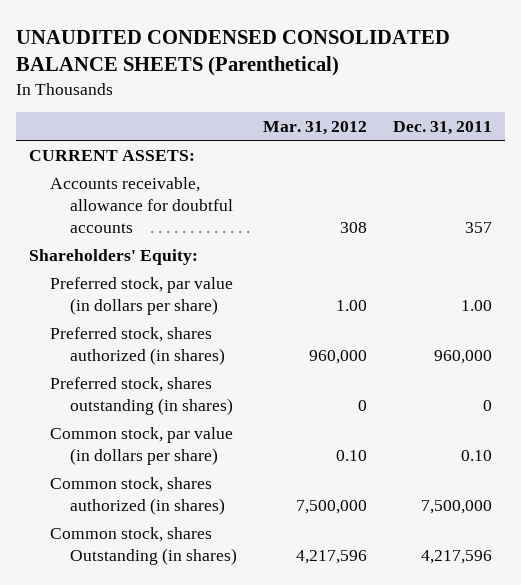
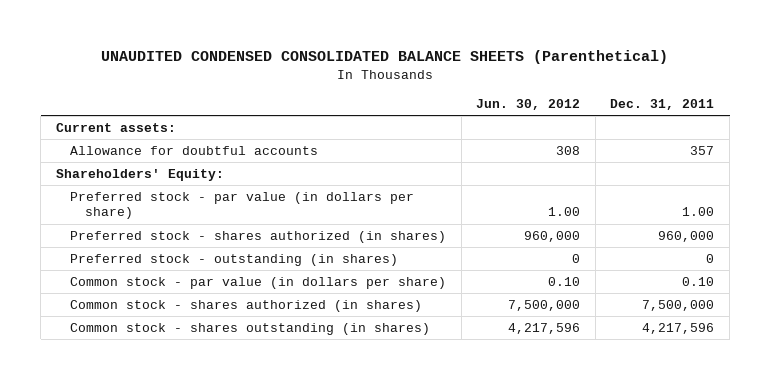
- | Mar. 31, 2012 | Dec. 31, 2011
+ | Jun. 30, 2012 | Dec. 31, 2011
- CURRENT ASSETS:
- Accounts receivable, allowance for doubtful accounts | 308 | 357
+ Current assets:
+ Allowance for doubtful accounts | 308 | 357
- Preferred stock, par value (in dollars per share) | 1.00 | 1.00
- Preferred stock, shares authorized (in shares) | 960,000 | 960,000
- Preferred stock, shares outstanding (in shares) | 0 | 0
- Common stock, par value (in dollars per share) | 0.10 | 0.10
- Common stock, shares authorized (in shares) | 7,500,000 | 7,500,000
- Common stock, shares Outstanding (in shares) | 4,217,596 | 4,217,596
+ Preferred stock - par value (in dollars per share) | 1.00 | 1.00
+ Preferred stock - shares authorized (in shares) | 960,000 | 960,000
+ Preferred stock - outstanding (in shares) | 0 | 0
+ Common stock - par value (in dollars per share) | 0.10 | 0.10
+ Common stock - shares authorized (in shares) | 7,500,000 | 7,500,000
+ Common stock - shares outstanding (in shares) | 4,217,596 | 4,217,596

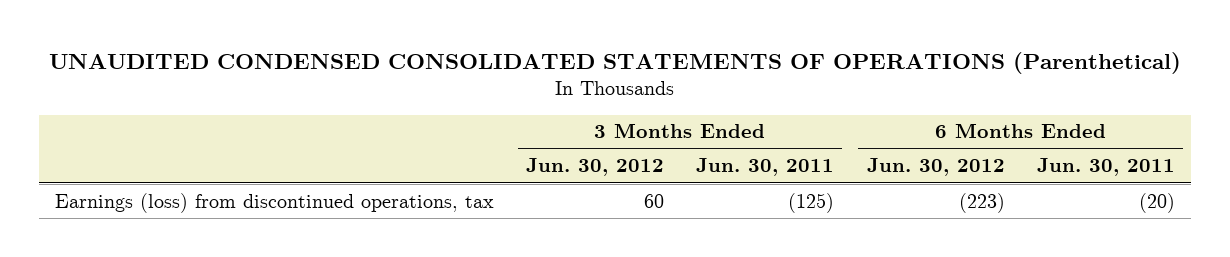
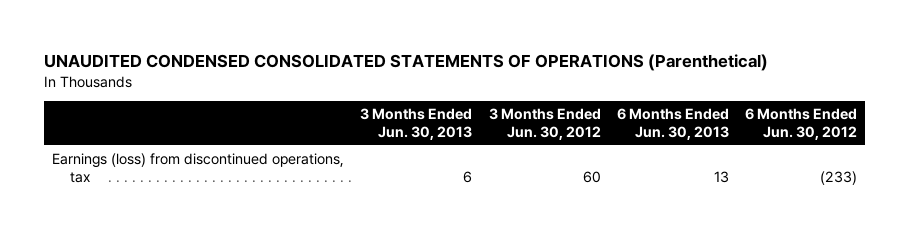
- | 3 Months Ended Jun. 30, 2012 | 3 Months Ended Jun. 30, 2011 | 6 Months Ended Jun. 30, 2012 | 6 Months Ended Jun. 30, 2011
+ | 3 Months Ended Jun. 30, 2013 | 3 Months Ended Jun. 30, 2012 | 6 Months Ended Jun. 30, 2013 | 6 Months Ended Jun. 30, 2012
- Earnings (loss) from discontinued operations, tax | 60 | (125) | (223) | (20)
+ Earnings (loss) from discontinued operations, tax | 6 | 60 | 13 | (233)

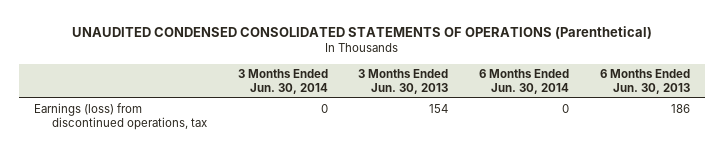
- | 3 Months Ended Jun. 30, 2013 | 3 Months Ended Jun. 30, 2012 | 6 Months Ended Jun. 30, 2013 | 6 Months Ended Jun. 30, 2012
+ | 3 Months Ended Jun. 30, 2014 | 3 Months Ended Jun. 30, 2013 | 6 Months Ended Jun. 30, 2014 | 6 Months Ended Jun. 30, 2013
- Earnings (loss) from discontinued operations, tax | 6 | 60 | 13 | (233)
+ Earnings (loss) from discontinued operations, tax | 0 | 154 | 0 | 186

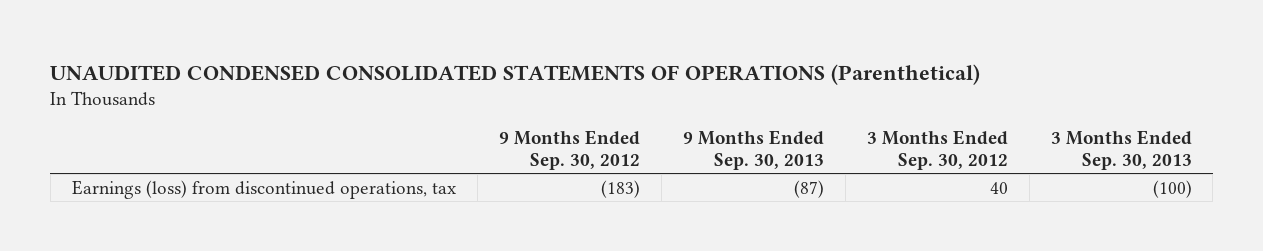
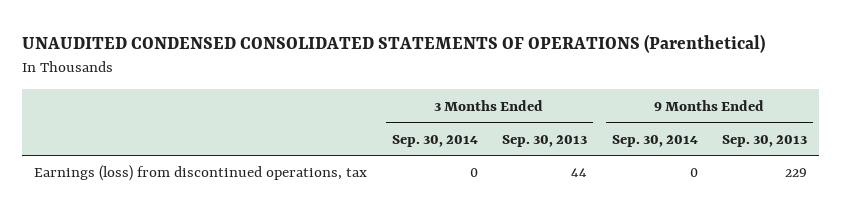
- | 9 Months Ended Sep. 30, 2012 | 9 Months Ended Sep. 30, 2013 | 3 Months Ended Sep. 30, 2012 | 3 Months Ended Sep. 30, 2013
+ | 3 Months Ended Sep. 30, 2014 | 3 Months Ended Sep. 30, 2013 | 9 Months Ended Sep. 30, 2014 | 9 Months Ended Sep. 30, 2013
- Earnings (loss) from discontinued operations, tax | (183) | (87) | 40 | (100)
+ Earnings (loss) from discontinued operations, tax | 0 | 44 | 0 | 229

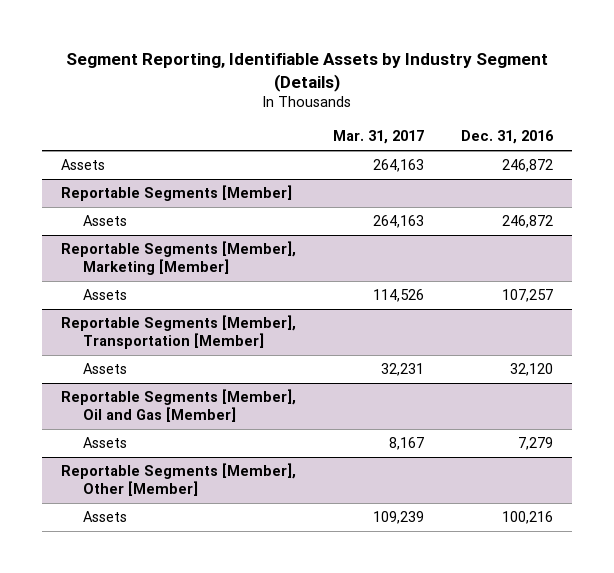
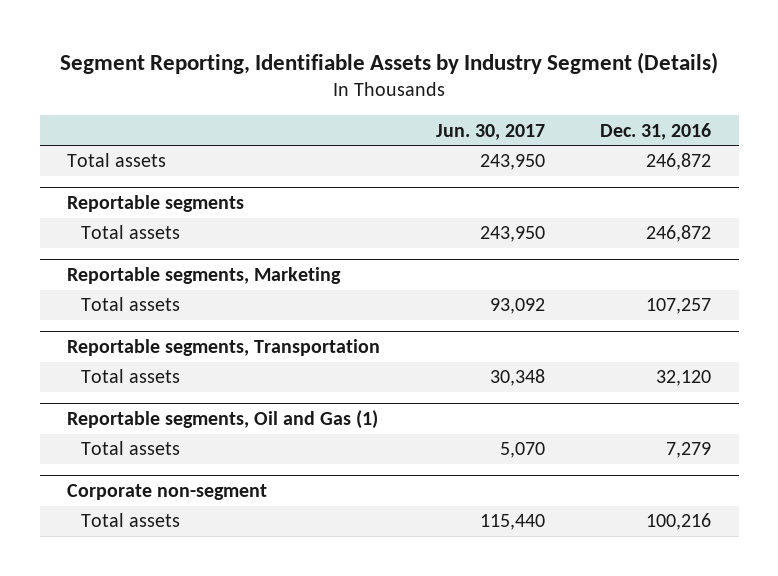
- | Mar. 31, 2017 | Dec. 31, 2016
+ | Jun. 30, 2017 | Dec. 31, 2016
- Assets | 264,163 | 246,872
- Reportable Segments [Member]
- Assets | 264,163 | 246,872
- Reportable Segments [Member], Marketing [Member]
- Assets | 114,526 | 107,257
- Reportable Segments [Member], Transportation [Member]
- Assets | 32,231 | 32,120
- Reportable Segments [Member], Oil and Gas [Member]
- Assets | 8,167 | 7,279
- Reportable Segments [Member], Other [Member]
- Assets | 109,239 | 100,216
+ Total assets | 243,950 | 246,872
+ Reportable segments
+ Total assets | 243,950 | 246,872
+ Reportable segments, Marketing
+ Total assets | 93,092 | 107,257
+ Reportable segments, Transportation
+ Total assets | 30,348 | 32,120
+ Reportable segments, Oil and Gas (1)
+ Total assets | 5,070 | 7,279
+ Corporate non-segment
+ Total assets | 115,440 | 100,216

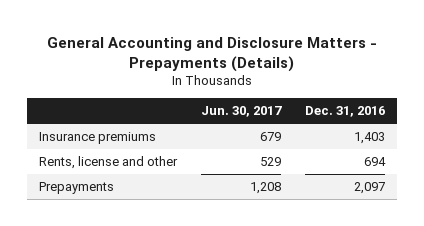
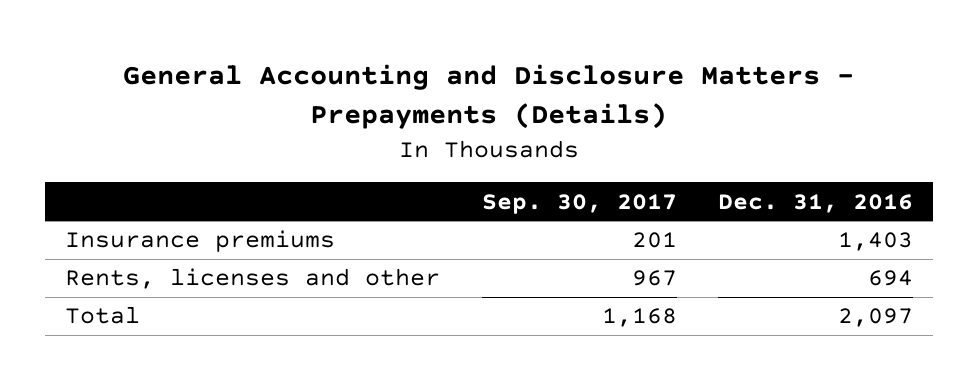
- | Jun. 30, 2017 | Dec. 31, 2016
+ | Sep. 30, 2017 | Dec. 31, 2016
- Rents, license and other | 529 | 694
- Prepayments | 1,208 | 2,097
+ Rents, licenses and other | 967 | 694
+ Total | 1,168 | 2,097

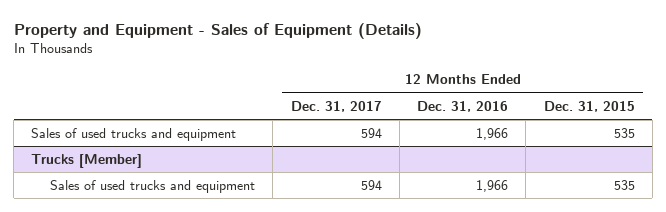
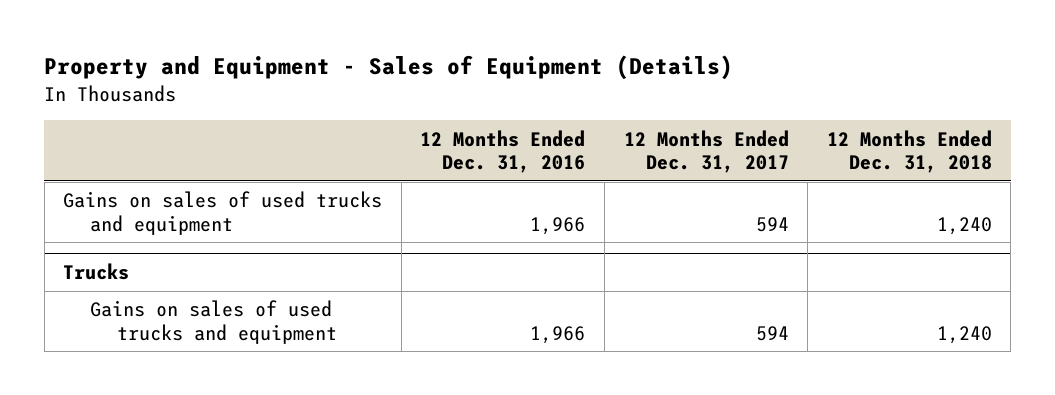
- | 12 Months Ended Dec. 31, 2017 | 12 Months Ended Dec. 31, 2016 | 12 Months Ended Dec. 31, 2015
+ | 12 Months Ended Dec. 31, 2016 | 12 Months Ended Dec. 31, 2017 | 12 Months Ended Dec. 31, 2018
- Sales of used trucks and equipment | 594 | 1,966 | 535
- Trucks [Member]
- Sales of used trucks and equipment | 594 | 1,966 | 535
+ Gains on sales of used trucks and equipment | 1,966 | 594 | 1,240
+ Trucks
+ Gains on sales of used trucks and equipment | 1,966 | 594 | 1,240

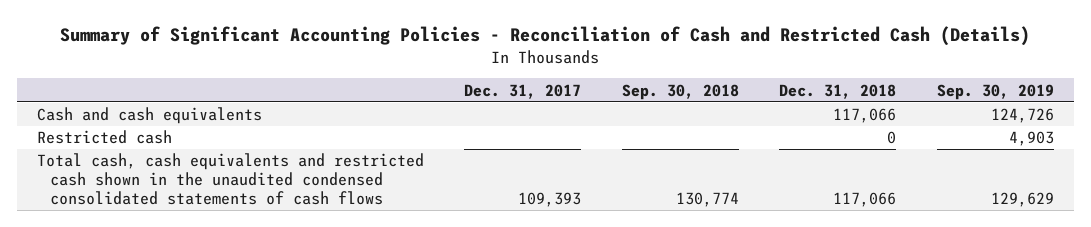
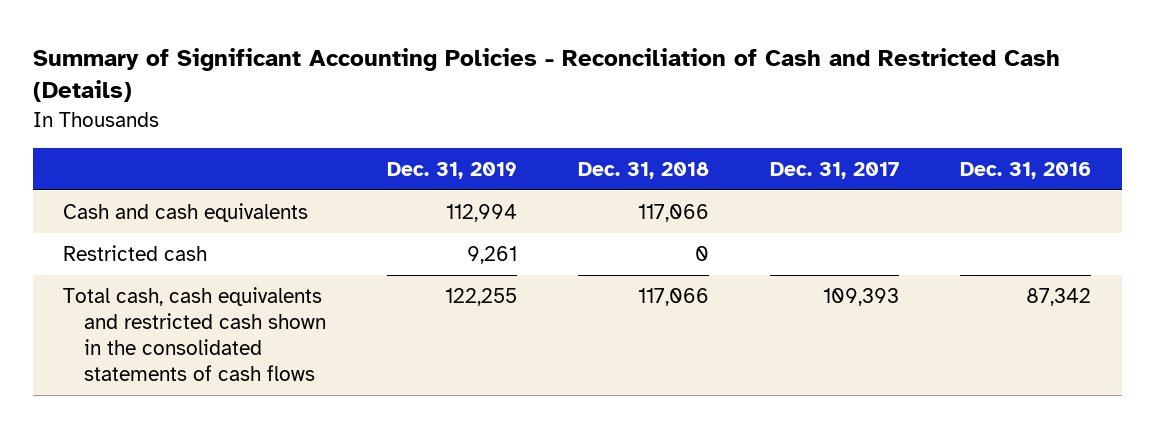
- | Dec. 31, 2017 | Sep. 30, 2018 | Dec. 31, 2018 | Sep. 30, 2019
+ | Dec. 31, 2019 | Dec. 31, 2018 | Dec. 31, 2017 | Dec. 31, 2016
- Total cash, cash equivalents and restricted cash shown in the unaudited condensed consolidated statements of cash flows | 109,393 | 130,774 | 117,066 | 129,629
+ Total cash, cash equivalents and restricted cash shown in the consolidated statements of cash flows | 122,255 | 117,066 | 109,393 | 87,342

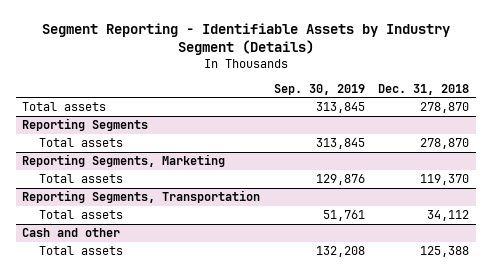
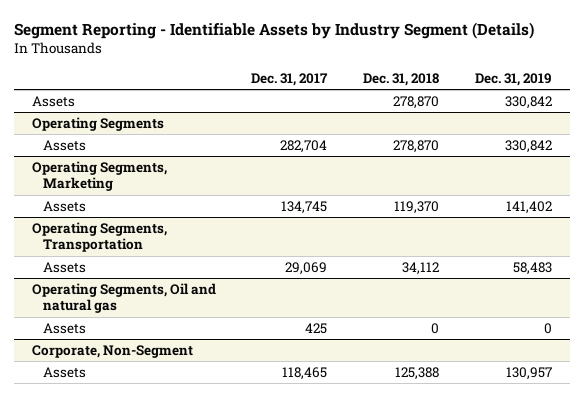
- | Sep. 30, 2019 | Dec. 31, 2018
+ | Dec. 31, 2017 | Dec. 31, 2018 | Dec. 31, 2019
- Total assets | 313,845 | 278,870
- Reporting Segments
- Total assets | 313,845 | 278,870
- Reporting Segments, Marketing
- Total assets | 129,876 | 119,370
- Reporting Segments, Transportation
- Total assets | 51,761 | 34,112
- Cash and other
- Total assets | 132,208 | 125,388
+ Assets | | 278,870 | 330,842
+ Operating Segments
+ Assets | 282,704 | 278,870 | 330,842
+ Operating Segments, Marketing
+ Assets | 134,745 | 119,370 | 141,402
+ Operating Segments, Transportation
+ Assets | 29,069 | 34,112 | 58,483
+ Operating Segments, Oil and natural gas
+ Assets | 425 | 0 | 0
+ Corporate, Non-Segment
+ Assets | 118,465 | 125,388 | 130,957

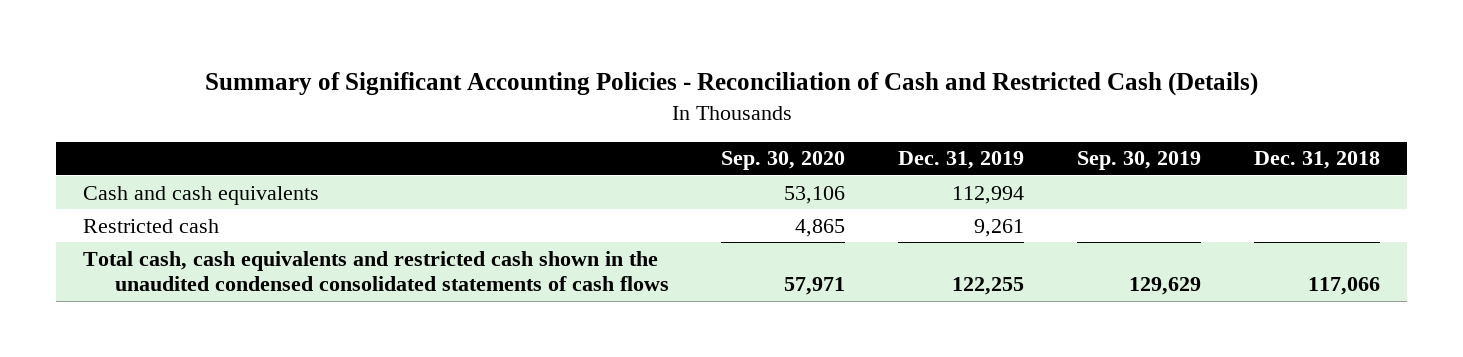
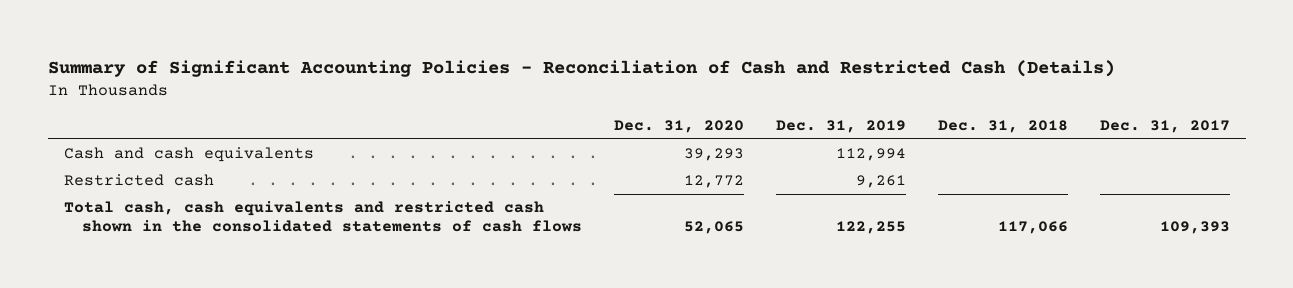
- | Sep. 30, 2020 | Dec. 31, 2019 | Sep. 30, 2019 | Dec. 31, 2018
+ | Dec. 31, 2020 | Dec. 31, 2019 | Dec. 31, 2018 | Dec. 31, 2017
- Total cash, cash equivalents and restricted cash shown in the unaudited condensed consolidated statements of cash flows | 57,971 | 122,255 | 129,629 | 117,066
+ Total cash, cash equivalents and restricted cash shown in the consolidated statements of cash flows | 52,065 | 122,255 | 117,066 | 109,393

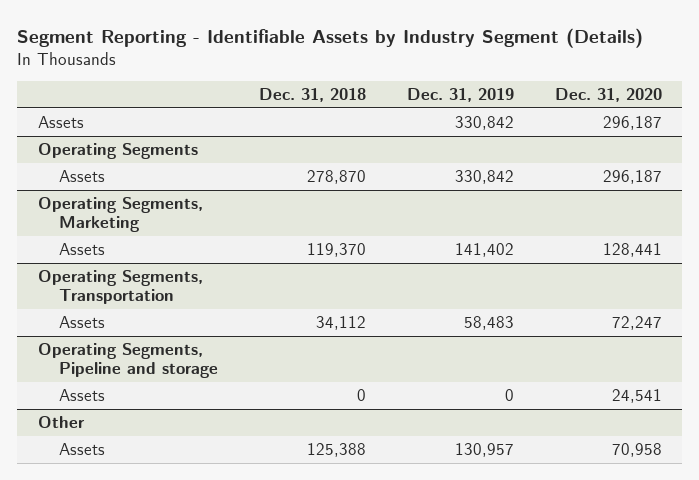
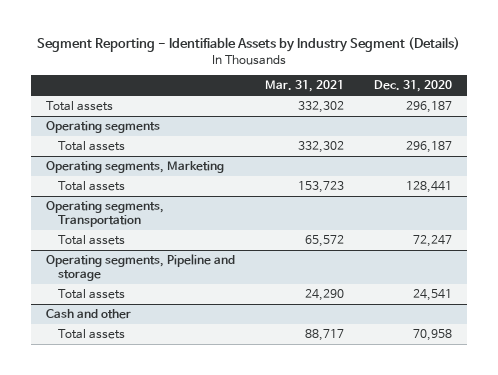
- | Dec. 31, 2018 | Dec. 31, 2019 | Dec. 31, 2020
+ | Mar. 31, 2021 | Dec. 31, 2020
- Assets | | 330,842 | 296,187
- Operating Segments
- Assets | 278,870 | 330,842 | 296,187
- Operating Segments, Marketing
- Assets | 119,370 | 141,402 | 128,441
- Operating Segments, Transportation
- Assets | 34,112 | 58,483 | 72,247
- Operating Segments, Pipeline and storage
- Assets | 0 | 0 | 24,541
- Other
- Assets | 125,388 | 130,957 | 70,958
+ Total assets | 332,302 | 296,187
+ Operating segments
+ Total assets | 332,302 | 296,187
+ Operating segments, Marketing
+ Total assets | 153,723 | 128,441
+ Operating segments, Transportation
+ Total assets | 65,572 | 72,247
+ Operating segments, Pipeline and storage
+ Total assets | 24,290 | 24,541
+ Cash and other
+ Total assets | 88,717 | 70,958

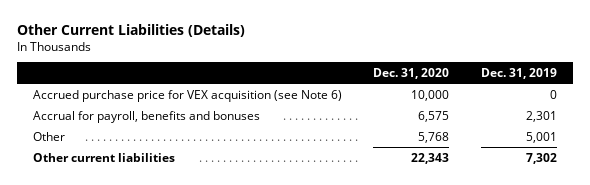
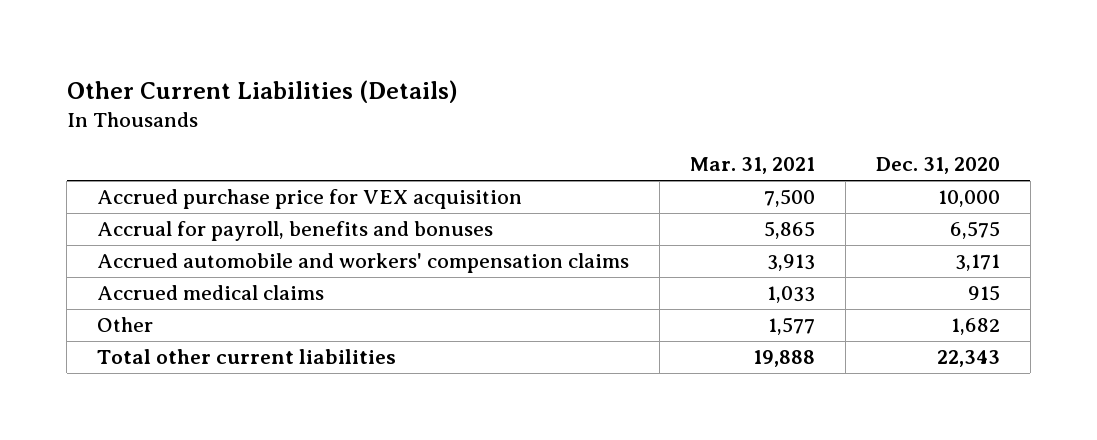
- | Dec. 31, 2020 | Dec. 31, 2019
+ | Mar. 31, 2021 | Dec. 31, 2020
- Accrued purchase price for VEX acquisition (see Note 6) | 10,000 | 0
+ Accrued purchase price for VEX acquisition | 7,500 | 10,000
- Other | 5,768 | 5,001
- Other current liabilities | 22,343 | 7,302
+ Accrued automobile and workers' compensation claims | 3,913 | 3,171
+ Accrued medical claims | 1,033 | 915
+ Other | 1,577 | 1,682
+ Total other current liabilities | 19,888 | 22,343

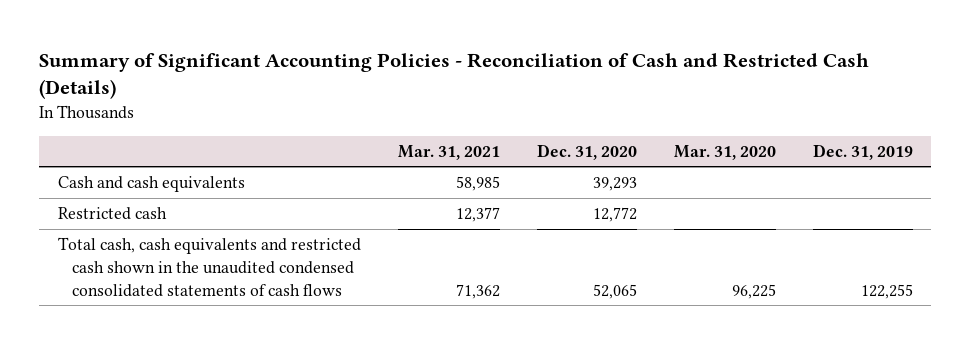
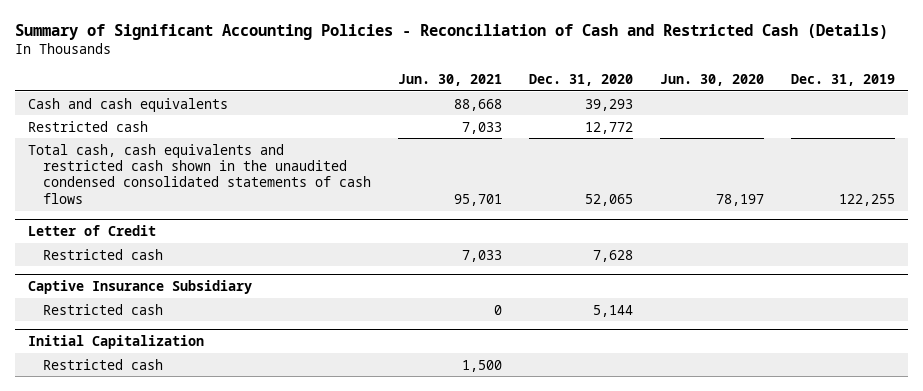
- | Mar. 31, 2021 | Dec. 31, 2020 | Mar. 31, 2020 | Dec. 31, 2019
+ | Jun. 30, 2021 | Dec. 31, 2020 | Jun. 30, 2020 | Dec. 31, 2019
+ Letter of Credit
+ Restricted cash | 7,033 | 7,628 | |
+ Captive Insurance Subsidiary
+ Restricted cash | 0 | 5,144 | |
+ Initial Capitalization
+ Restricted cash | 1,500 | | |

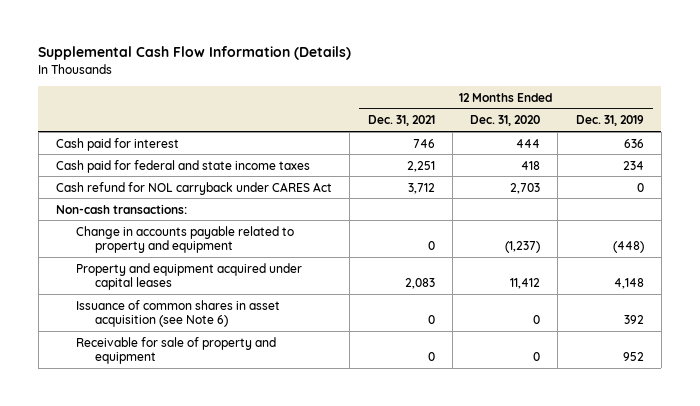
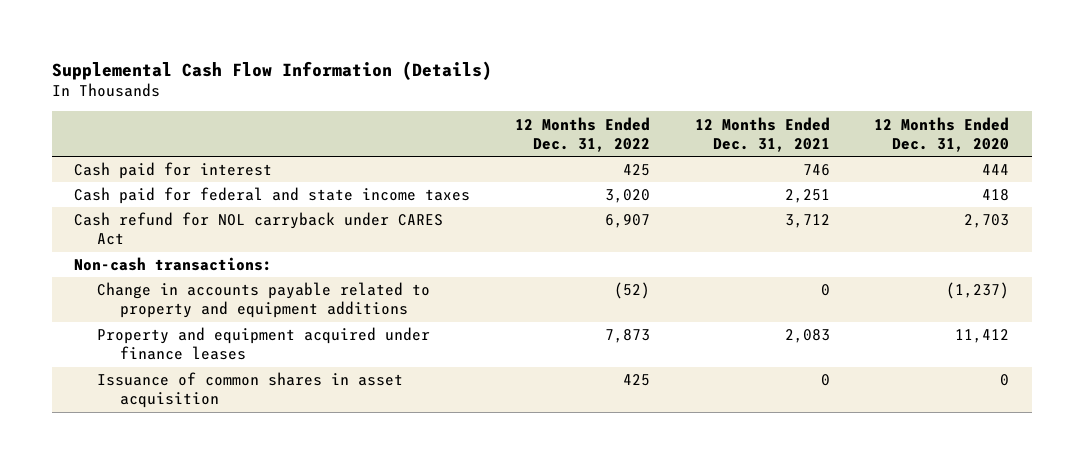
- | 12 Months Ended Dec. 31, 2021 | 12 Months Ended Dec. 31, 2020 | 12 Months Ended Dec. 31, 2019
+ | 12 Months Ended Dec. 31, 2022 | 12 Months Ended Dec. 31, 2021 | 12 Months Ended Dec. 31, 2020
- Change in accounts payable related to property and equipment | 0 | (1,237) | (448)
- Property and equipment acquired under capital leases | 2,083 | 11,412 | 4,148
- Issuance of common shares in asset acquisition (see Note 6) | 0 | 0 | 392
- Receivable for sale of property and equipment | 0 | 0 | 952
+ Change in accounts payable related to property and equipment additions | (52) | 0 | (1,237)
+ Property and equipment acquired under finance leases | 7,873 | 2,083 | 11,412
+ Issuance of common shares in asset acquisition | 425 | 0 | 0

